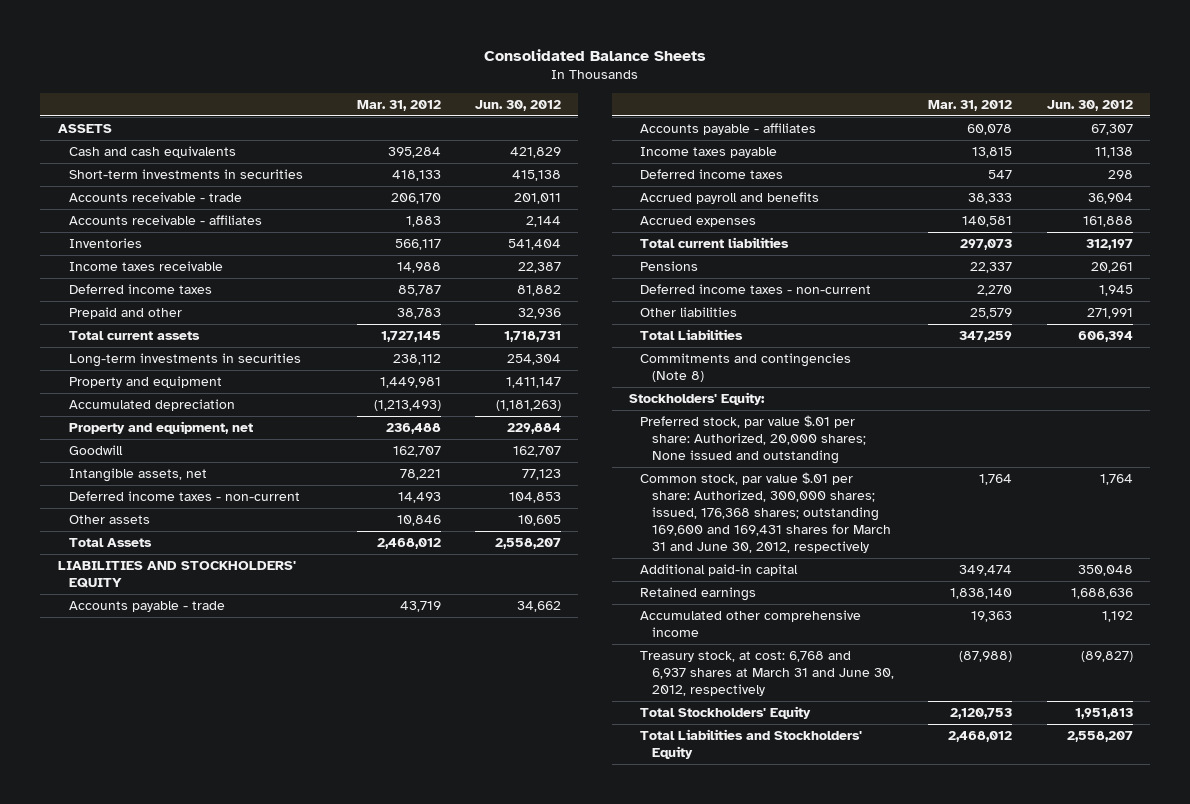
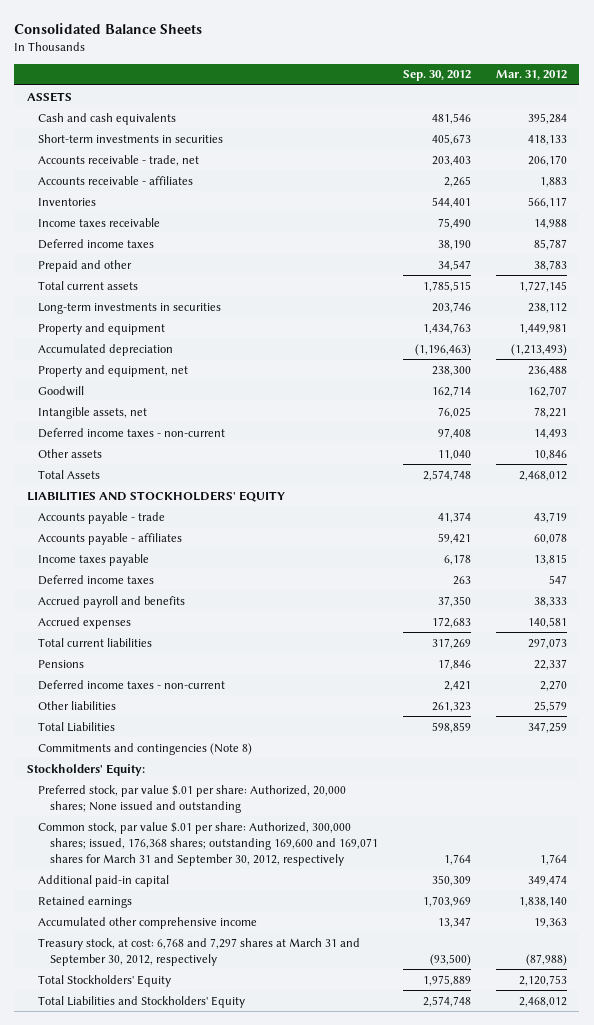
- | Mar. 31, 2012 | Jun. 30, 2012
+ | Sep. 30, 2012 | Mar. 31, 2012
- Accounts receivable - trade | 206,170 | 201,011
+ Accounts receivable - trade, net | 203,403 | 206,170
- Common stock, par value $.01 per share: Authorized, 300,000 shares; issued, 176,368 shares; outstanding 169,600 and 169,431 shares for March 31 and June 30, 2012, respectively | 1,764 | 1,764
+ Common stock, par value $.01 per share: Authorized, 300,000 shares; issued, 176,368 shares; outstanding 169,600 and 169,071 shares for March 31 and September 30, 2012, respectively | 1,764 | 1,764
- Treasury stock, at cost: 6,768 and 6,937 shares at March 31 and June 30, 2012, respectively | (87,988) | (89,827)
+ Treasury stock, at cost: 6,768 and 7,297 shares at March 31 and September 30, 2012, respectively | (93,500) | (87,988)

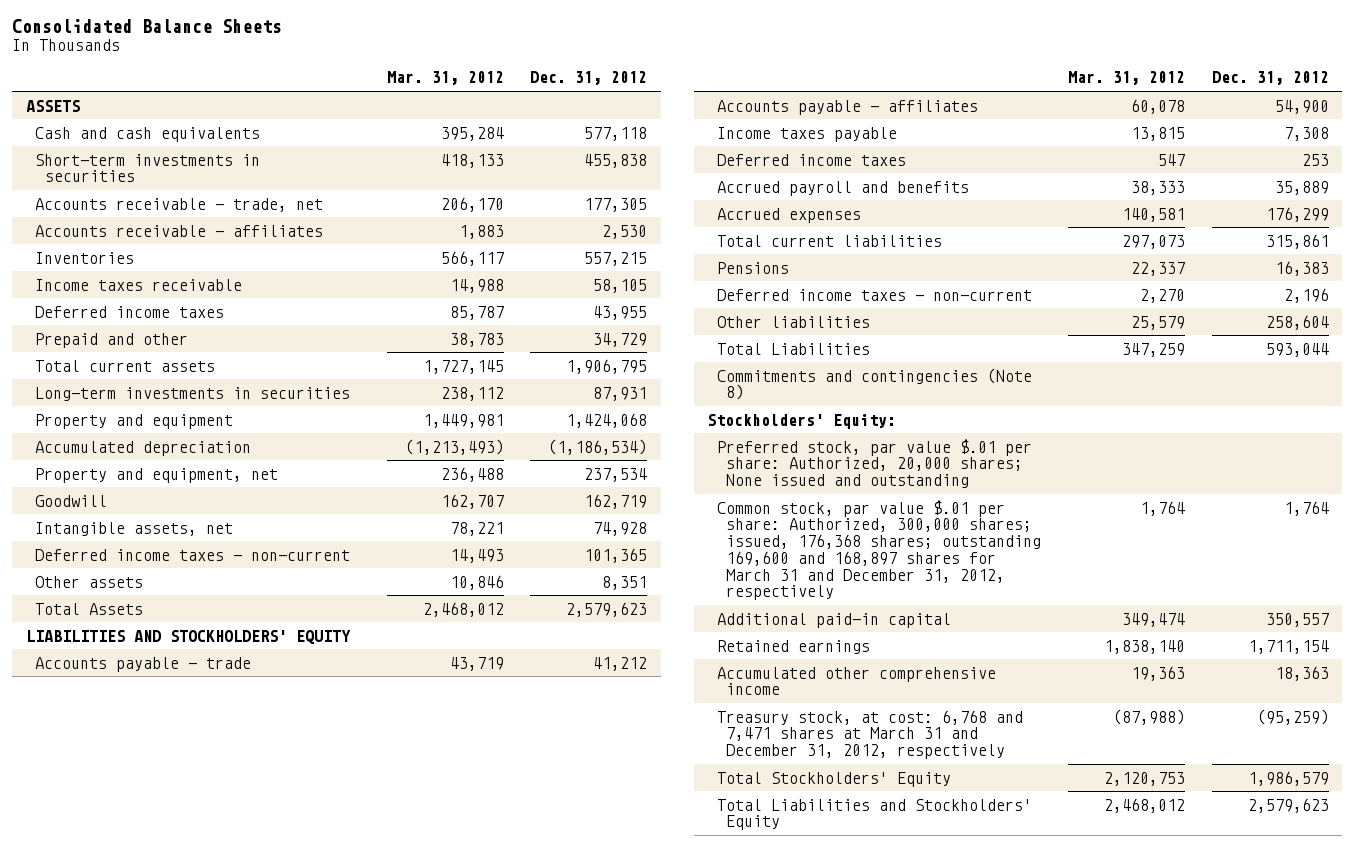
- | Sep. 30, 2012 | Mar. 31, 2012
+ | Mar. 31, 2012 | Dec. 31, 2012
- Common stock, par value $.01 per share: Authorized, 300,000 shares; issued, 176,368 shares; outstanding 169,600 and 169,071 shares for March 31 and September 30, 2012, respectively | 1,764 | 1,764
+ Common stock, par value $.01 per share: Authorized, 300,000 shares; issued, 176,368 shares; outstanding 169,600 and 168,897 shares for March 31 and December 31, 2012, respectively | 1,764 | 1,764
- Treasury stock, at cost: 6,768 and 7,297 shares at March 31 and September 30, 2012, respectively | (93,500) | (87,988)
+ Treasury stock, at cost: 6,768 and 7,471 shares at March 31 and December 31, 2012, respectively | (87,988) | (95,259)

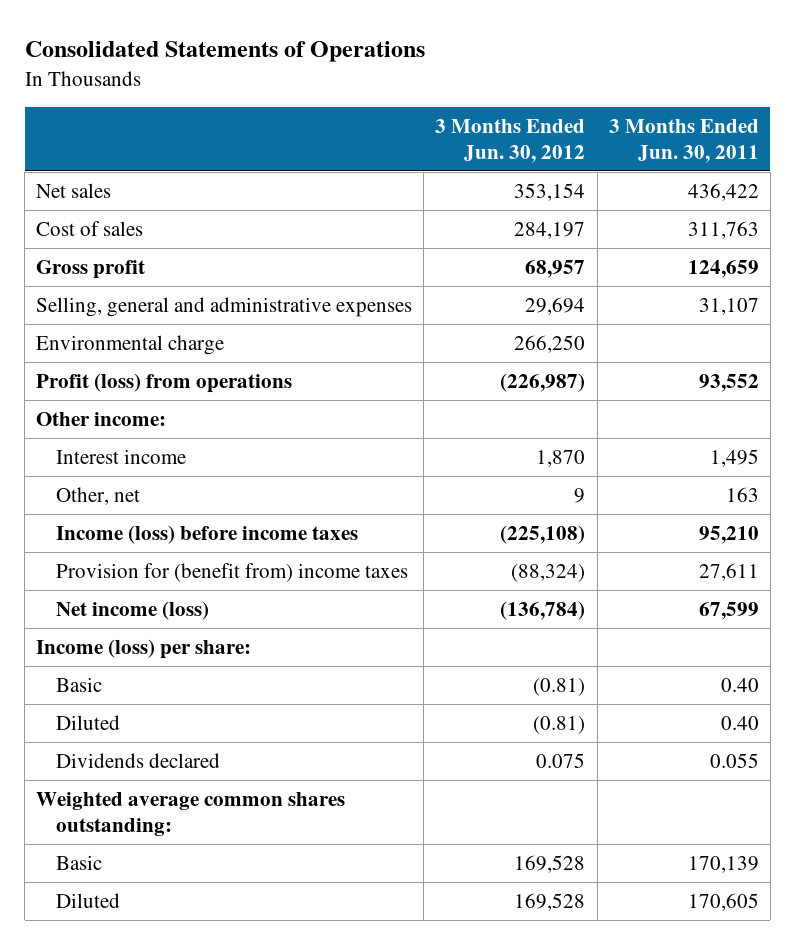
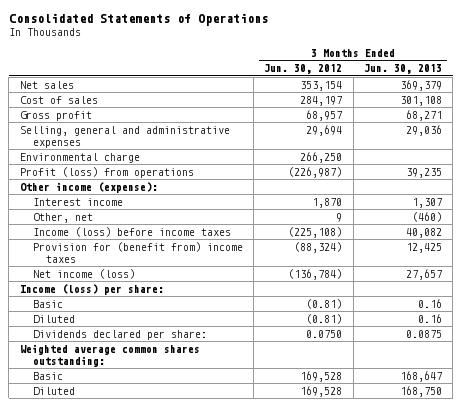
- | 3 Months Ended Jun. 30, 2012 | 3 Months Ended Jun. 30, 2011
+ | 3 Months Ended Jun. 30, 2012 | 3 Months Ended Jun. 30, 2013
- Other income:
+ Other income (expense):
- Dividends declared | 0.075 | 0.055
+ Dividends declared per share: | 0.0750 | 0.0875

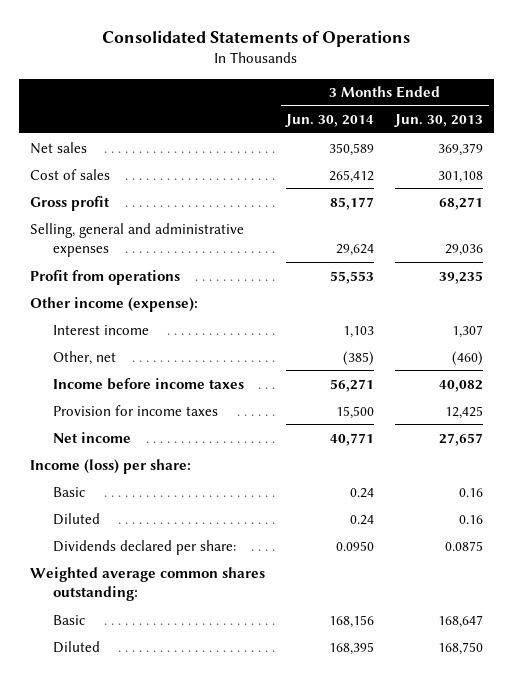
- | 3 Months Ended Jun. 30, 2012 | 3 Months Ended Jun. 30, 2013
+ | 3 Months Ended Jun. 30, 2014 | 3 Months Ended Jun. 30, 2013
- Environmental charge | 266,250 |
- Profit (loss) from operations | (226,987) | 39,235
+ Profit from operations | 55,553 | 39,235
- Income (loss) before income taxes | (225,108) | 40,082
- Provision for (benefit from) income taxes | (88,324) | 12,425
- Net income (loss) | (136,784) | 27,657
+ Income before income taxes | 56,271 | 40,082
+ Provision for income taxes | 15,500 | 12,425
+ Net income | 40,771 | 27,657

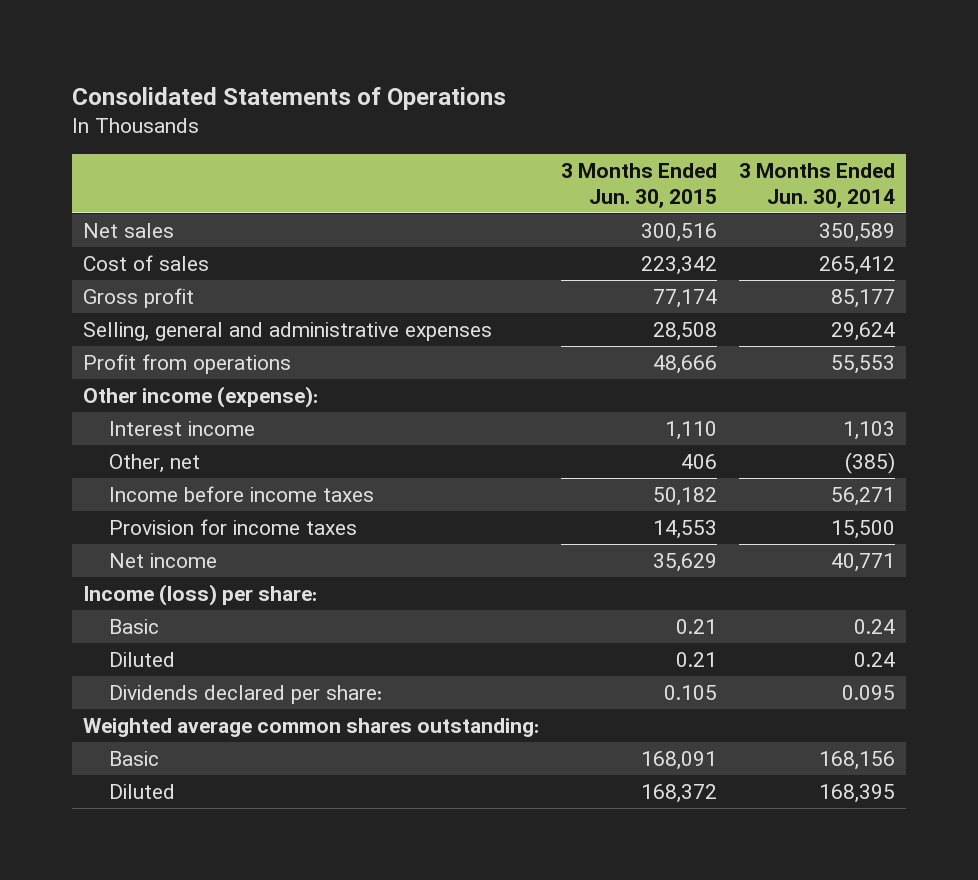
- | 3 Months Ended Jun. 30, 2014 | 3 Months Ended Jun. 30, 2013
+ | 3 Months Ended Jun. 30, 2015 | 3 Months Ended Jun. 30, 2014
- Dividends declared per share: | 0.0950 | 0.0875
+ Dividends declared per share: | 0.105 | 0.095

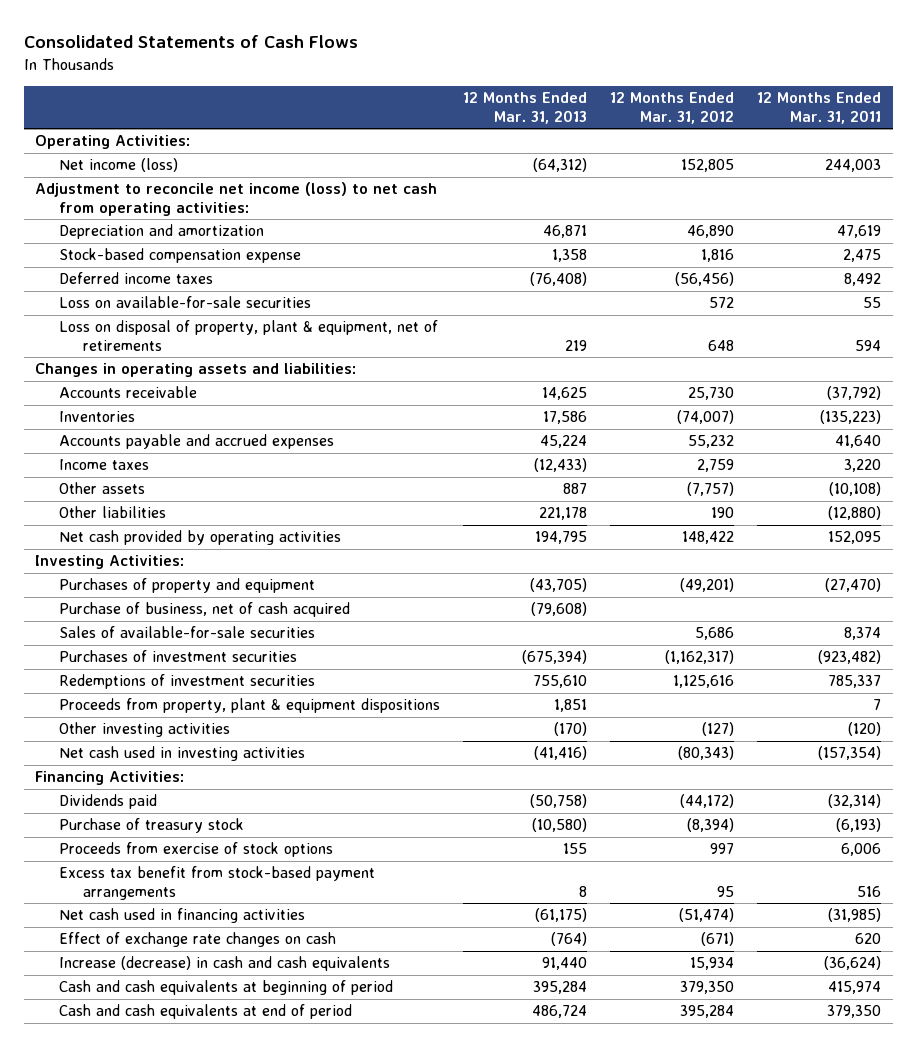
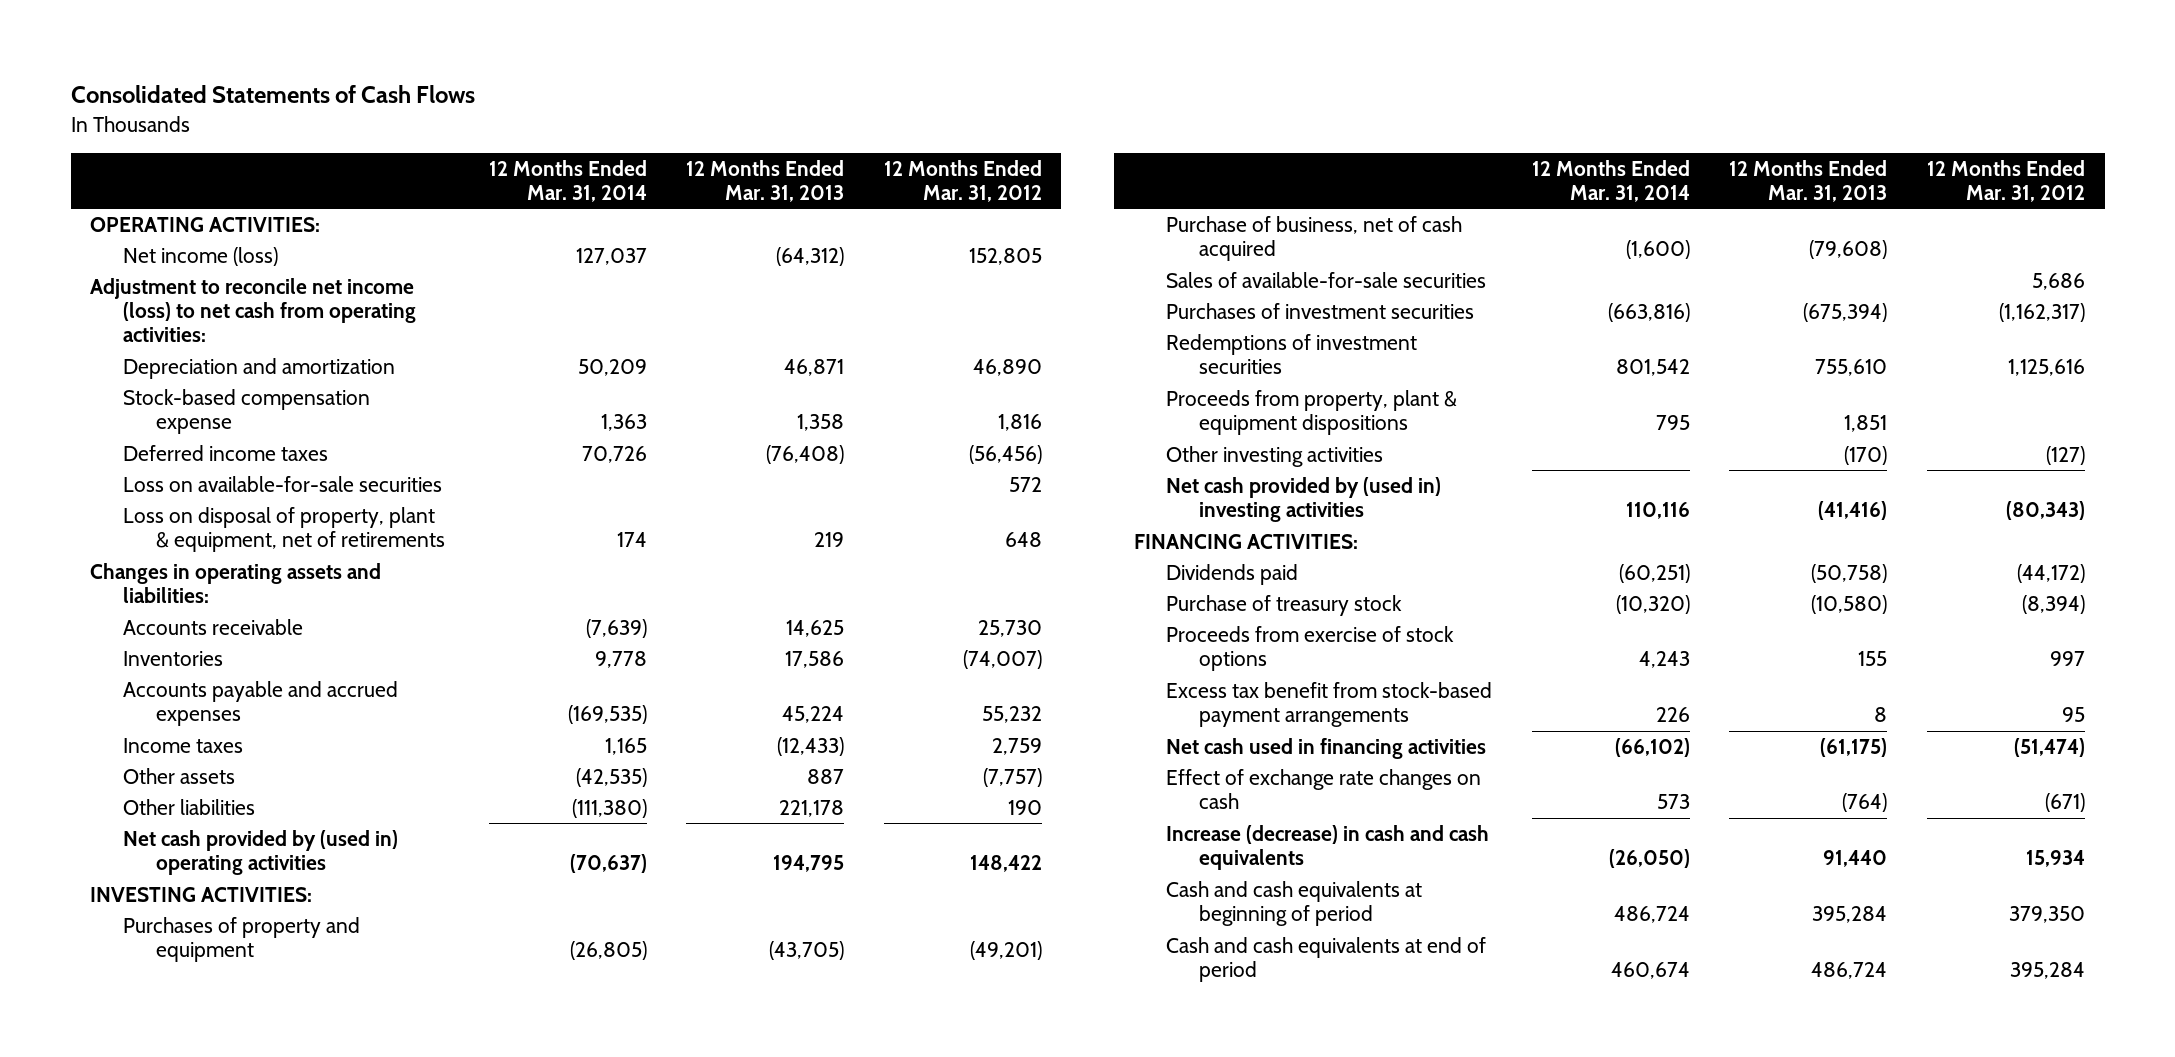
- | 12 Months Ended Mar. 31, 2013 | 12 Months Ended Mar. 31, 2012 | 12 Months Ended Mar. 31, 2011
+ | 12 Months Ended Mar. 31, 2014 | 12 Months Ended Mar. 31, 2013 | 12 Months Ended Mar. 31, 2012
- Operating Activities:
+ OPERATING ACTIVITIES:
- Net cash provided by operating activities | 194,795 | 148,422 | 152,095
- Investing Activities:
+ Net cash provided by (used in) operating activities | (70,637) | 194,795 | 148,422
+ INVESTING ACTIVITIES:
- Net cash used in investing activities | (41,416) | (80,343) | (157,354)
- Financing Activities:
+ Net cash provided by (used in) investing activities | 110,116 | (41,416) | (80,343)
+ FINANCING ACTIVITIES:

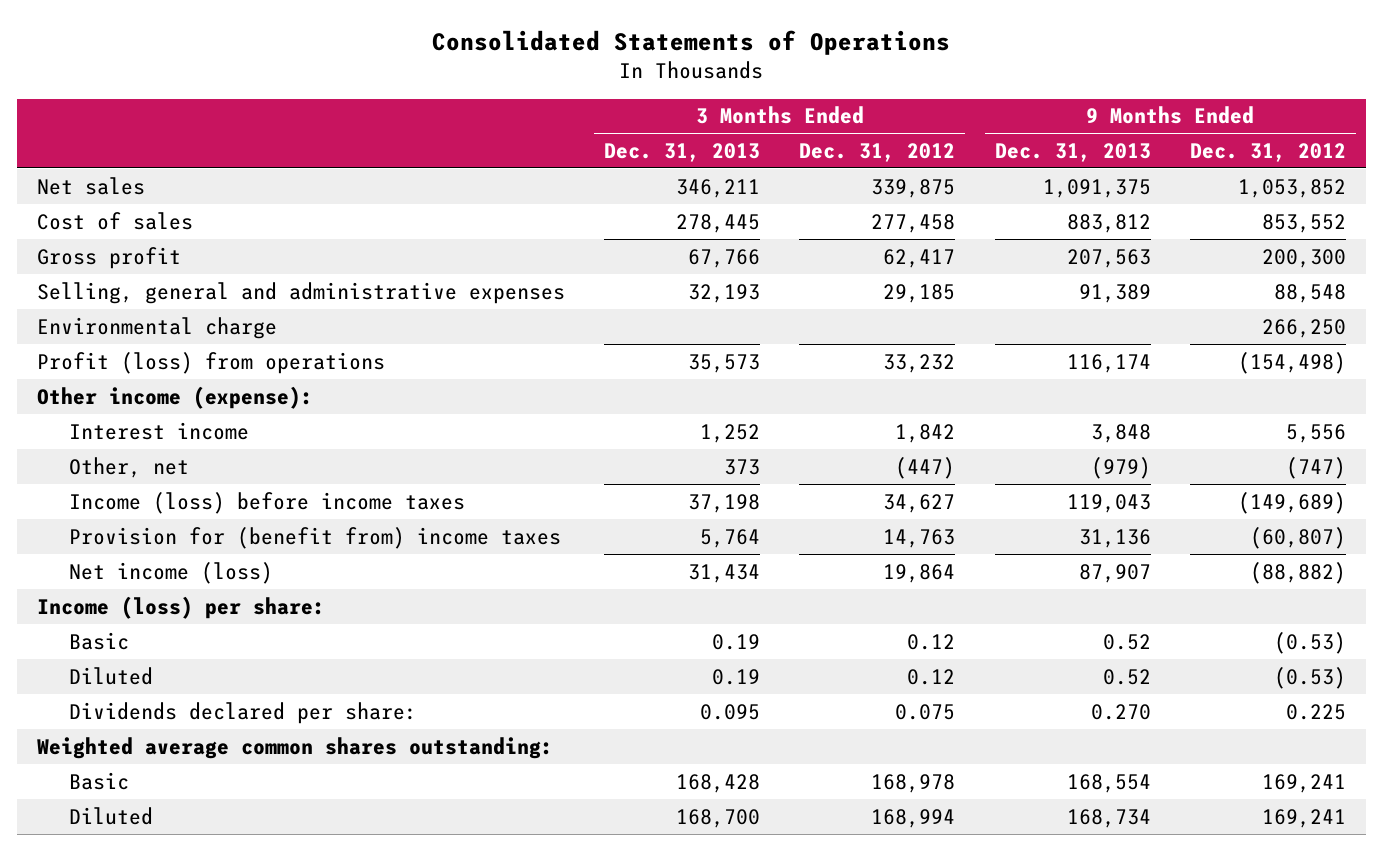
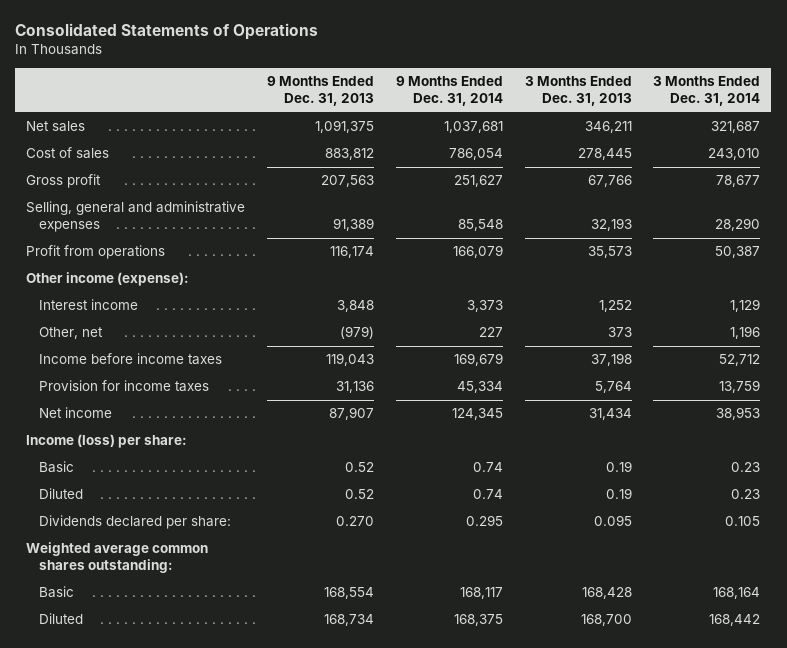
- | 3 Months Ended Dec. 31, 2013 | 3 Months Ended Dec. 31, 2012 | 9 Months Ended Dec. 31, 2013 | 9 Months Ended Dec. 31, 2012
+ | 9 Months Ended Dec. 31, 2013 | 9 Months Ended Dec. 31, 2014 | 3 Months Ended Dec. 31, 2013 | 3 Months Ended Dec. 31, 2014
- Environmental charge | | | | 266,250
- Profit (loss) from operations | 35,573 | 33,232 | 116,174 | (154,498)
+ Profit from operations | 116,174 | 166,079 | 35,573 | 50,387
- Income (loss) before income taxes | 37,198 | 34,627 | 119,043 | (149,689)
- Provision for (benefit from) income taxes | 5,764 | 14,763 | 31,136 | (60,807)
- Net income (loss) | 31,434 | 19,864 | 87,907 | (88,882)
+ Income before income taxes | 119,043 | 169,679 | 37,198 | 52,712
+ Provision for income taxes | 31,136 | 45,334 | 5,764 | 13,759
+ Net income | 87,907 | 124,345 | 31,434 | 38,953

